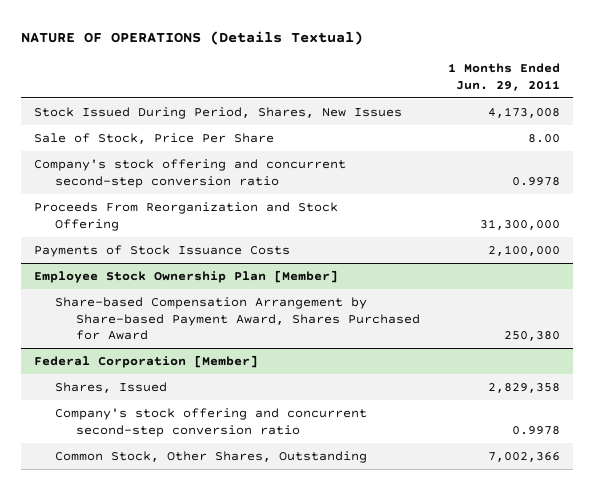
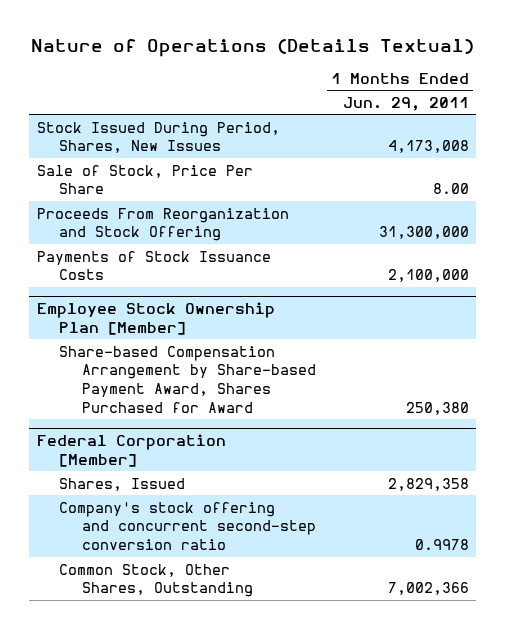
- NATURE OF OPERATIONS (Details Textual)
+ Nature of Operations (Details Textual)
- Company's stock offering and concurrent second-step conversion ratio | 0.9978

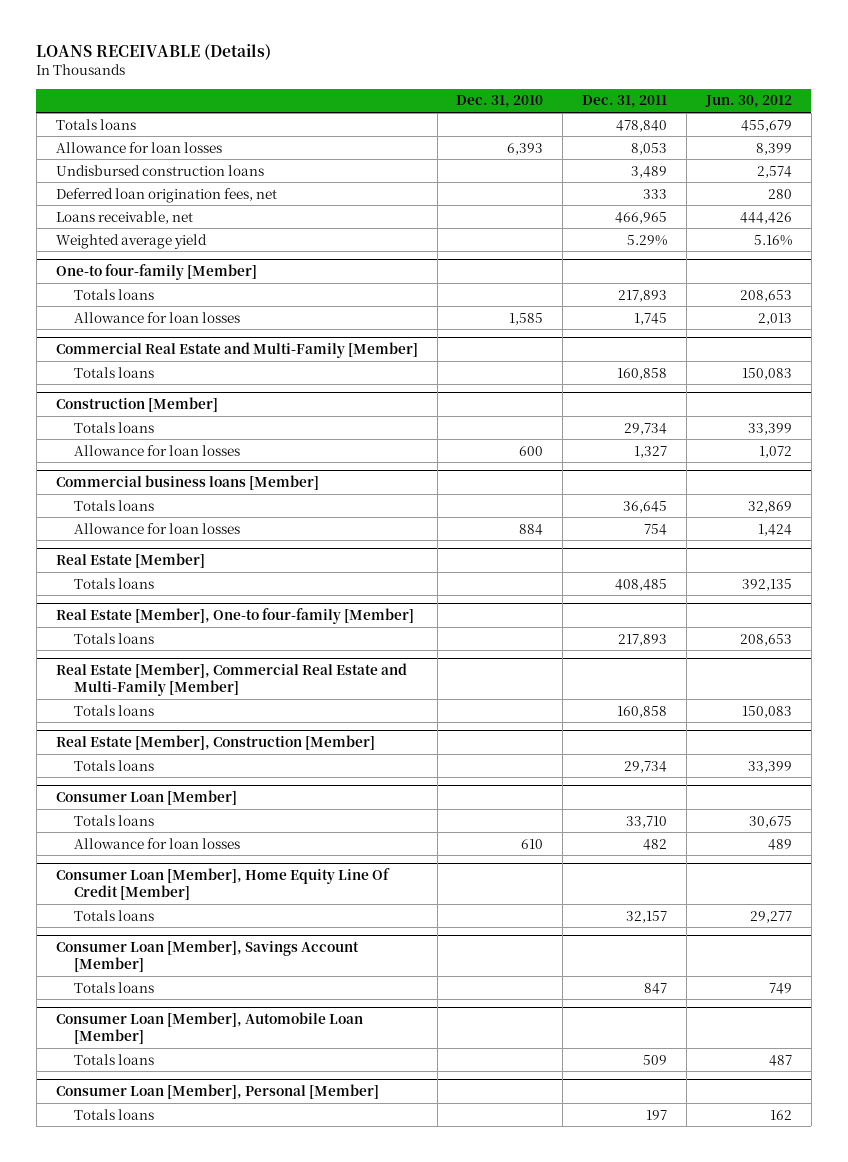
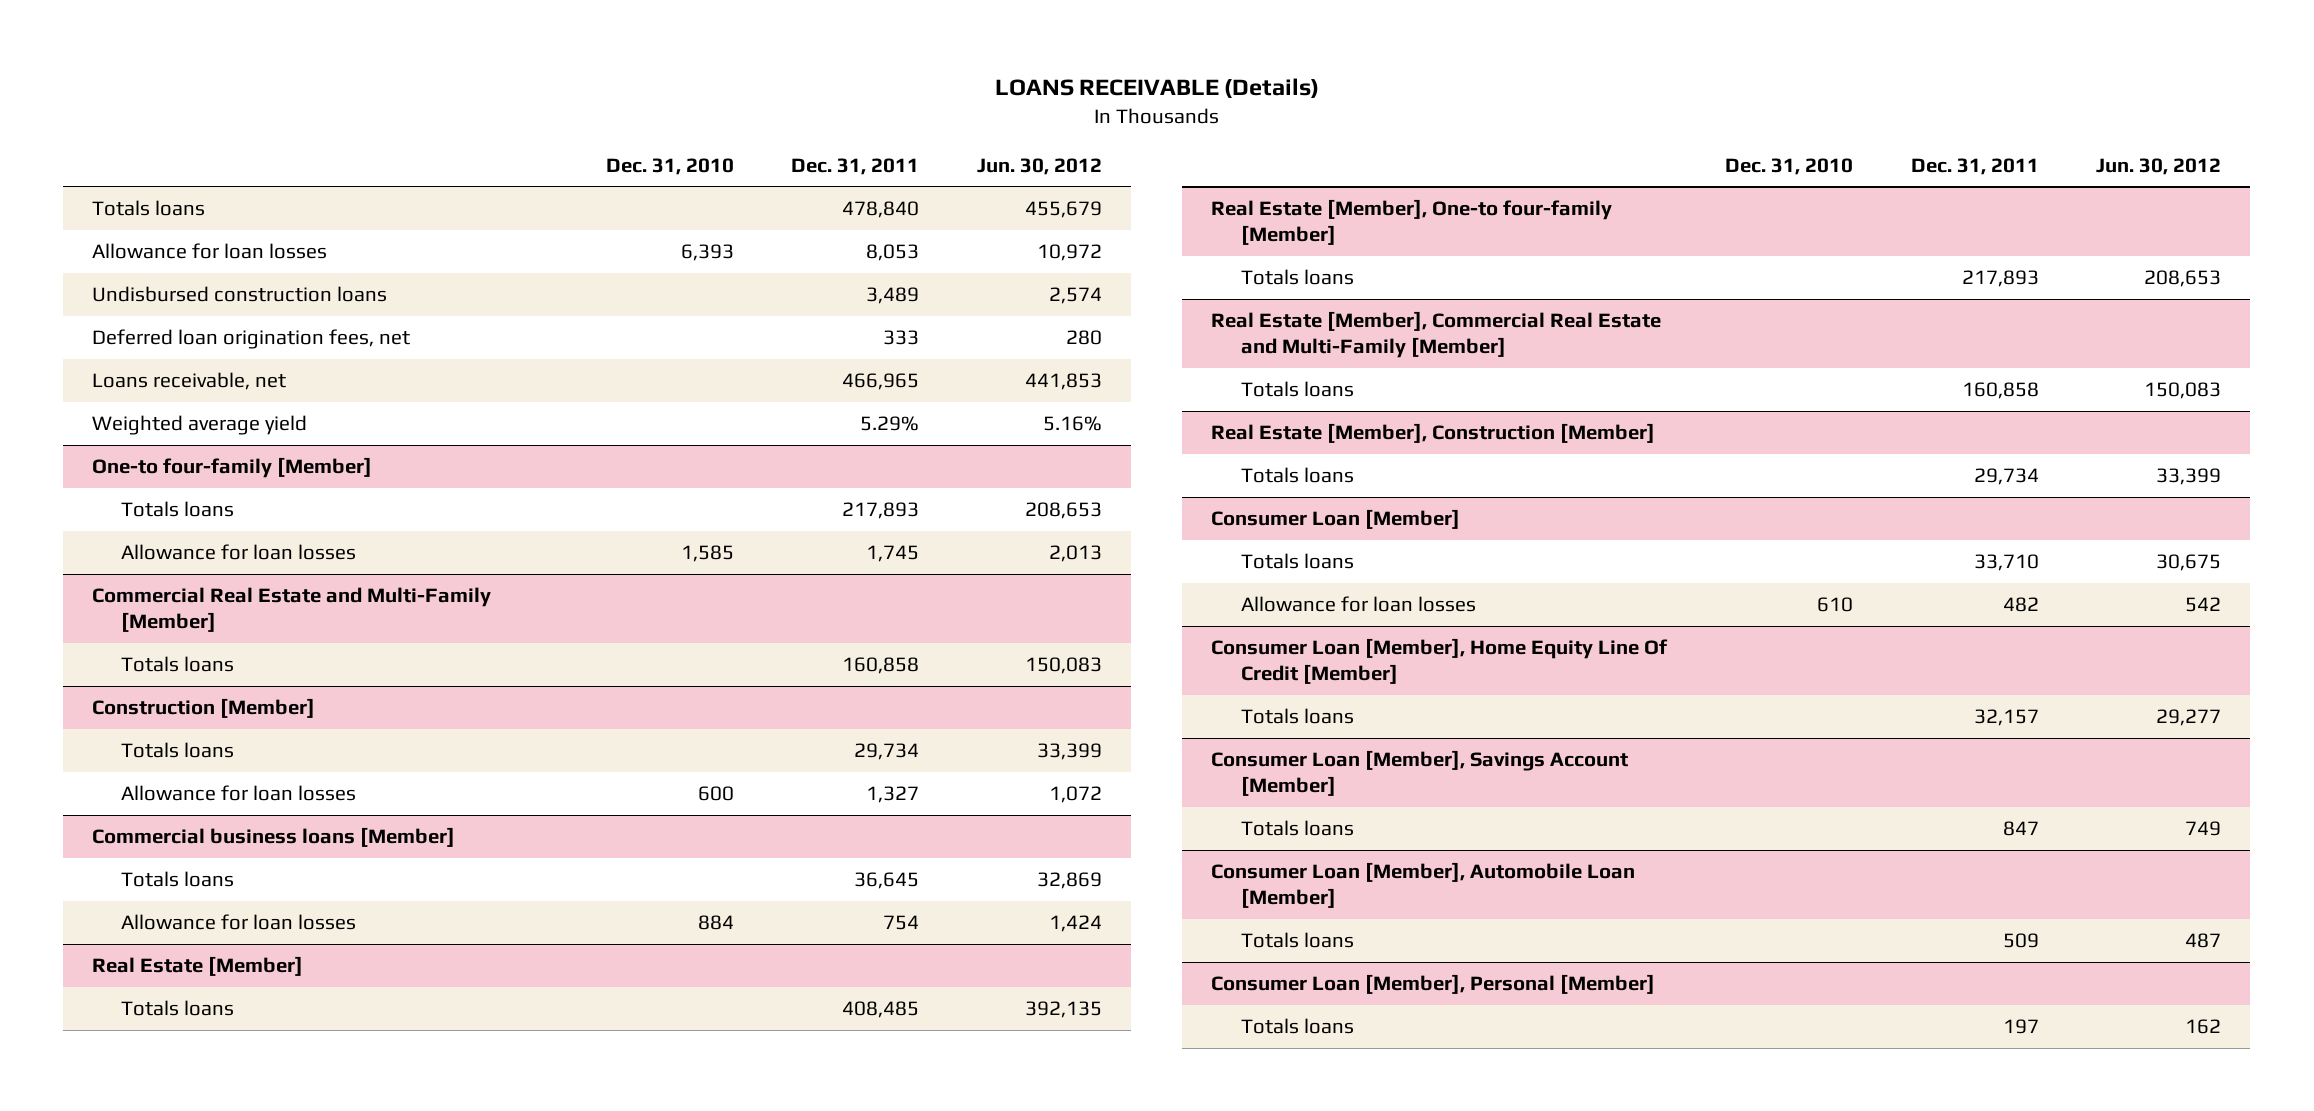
- Allowance for loan losses | 6,393 | 8,053 | 8,399
+ Allowance for loan losses | 6,393 | 8,053 | 10,972
- Loans receivable, net | | 466,965 | 444,426
+ Loans receivable, net | | 466,965 | 441,853
@ Consumer Loan [Member]
- Allowance for loan losses | 610 | 482 | 489
+ Allowance for loan losses | 610 | 482 | 542

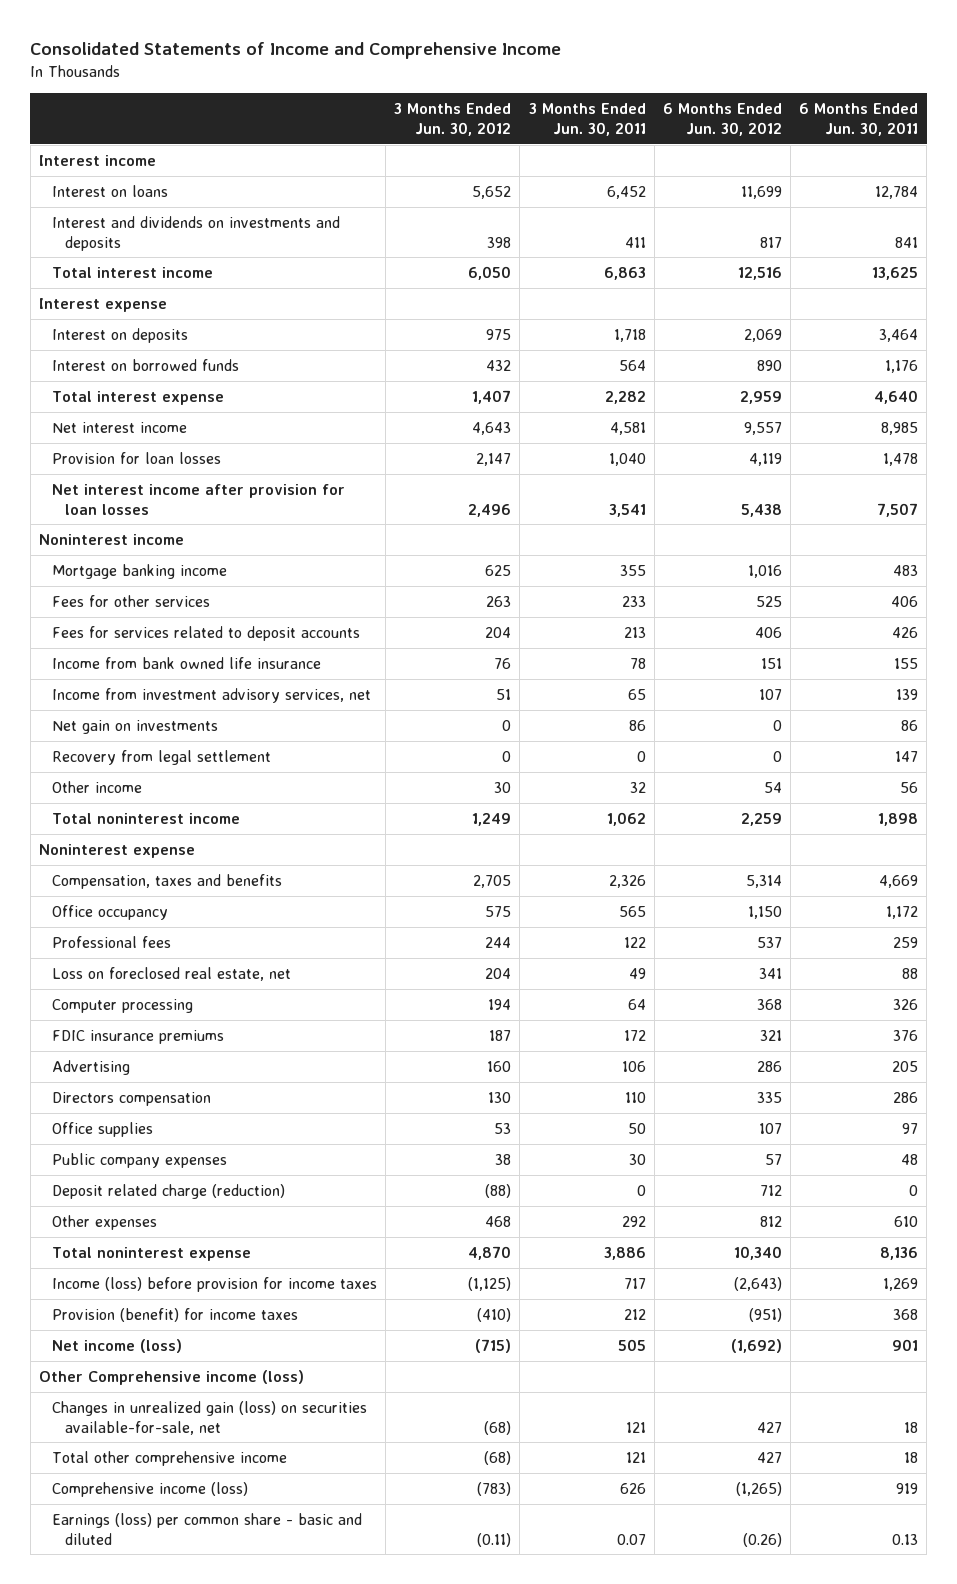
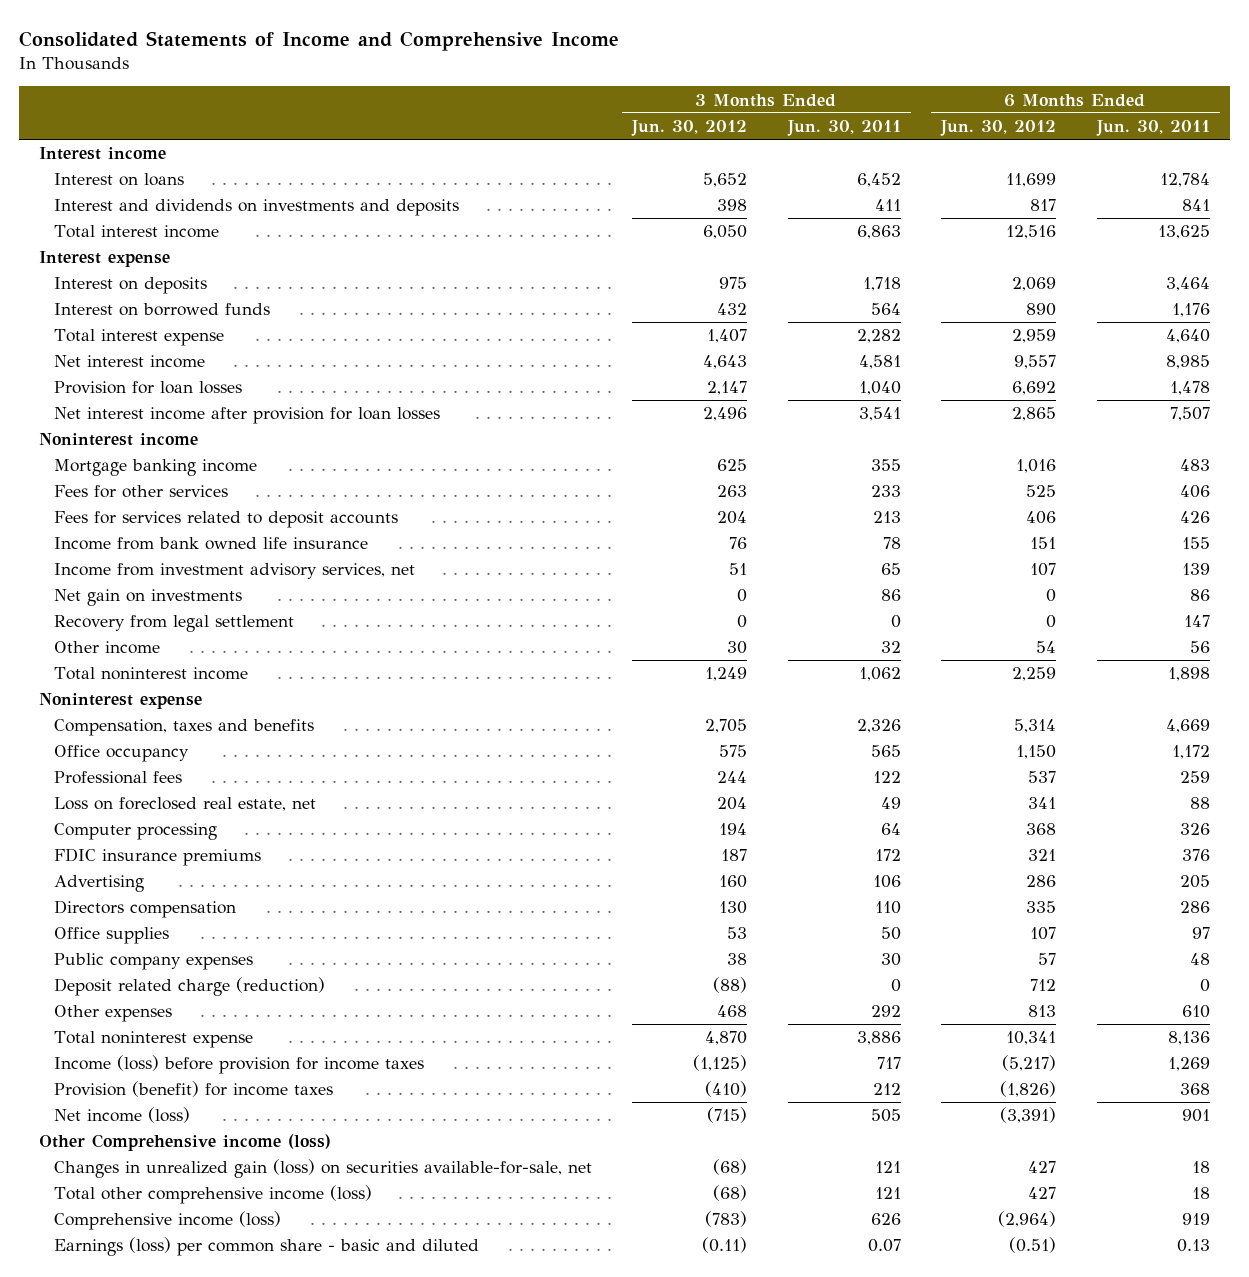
- Provision for loan losses | 2,147 | 1,040 | 4,119 | 1,478
- Net interest income after provision for loan losses | 2,496 | 3,541 | 5,438 | 7,507
+ Provision for loan losses | 2,147 | 1,040 | 6,692 | 1,478
+ Net interest income after provision for loan losses | 2,496 | 3,541 | 2,865 | 7,507
- Other expenses | 468 | 292 | 812 | 610
- Total noninterest expense | 4,870 | 3,886 | 10,340 | 8,136
- Income (loss) before provision for income taxes | (1,125) | 717 | (2,643) | 1,269
- Provision (benefit) for income taxes | (410) | 212 | (951) | 368
- Net income (loss) | (715) | 505 | (1,692) | 901
+ Other expenses | 468 | 292 | 813 | 610
+ Total noninterest expense | 4,870 | 3,886 | 10,341 | 8,136
+ Income (loss) before provision for income taxes | (1,125) | 717 | (5,217) | 1,269
+ Provision (benefit) for income taxes | (410) | 212 | (1,826) | 368
+ Net income (loss) | (715) | 505 | (3,391) | 901
- Total other comprehensive income | (68) | 121 | 427 | 18
- Comprehensive income (loss) | (783) | 626 | (1,265) | 919
- Earnings (loss) per common share - basic and diluted | (0.11) | 0.07 | (0.26) | 0.13
+ Total other comprehensive income (loss) | (68) | 121 | 427 | 18
+ Comprehensive income (loss) | (783) | 626 | (2,964) | 919
+ Earnings (loss) per common share - basic and diluted | (0.11) | 0.07 | (0.51) | 0.13

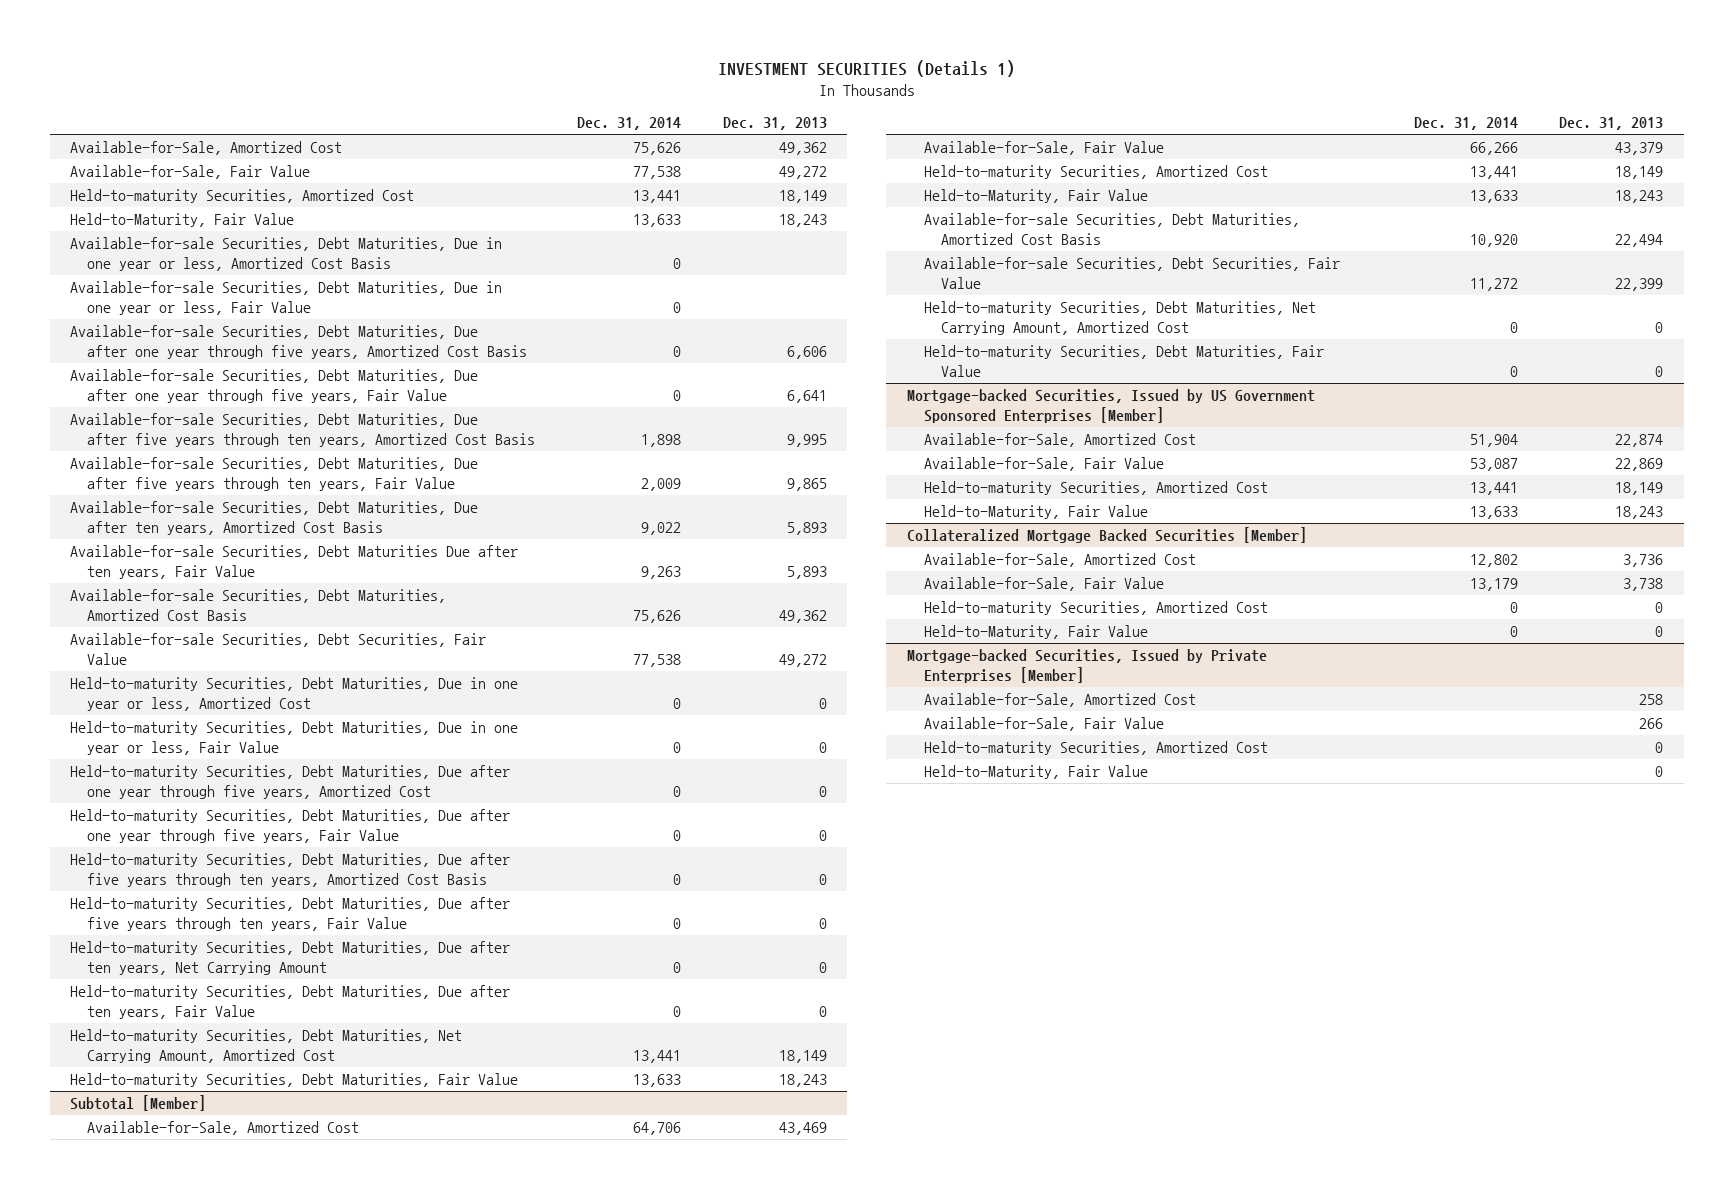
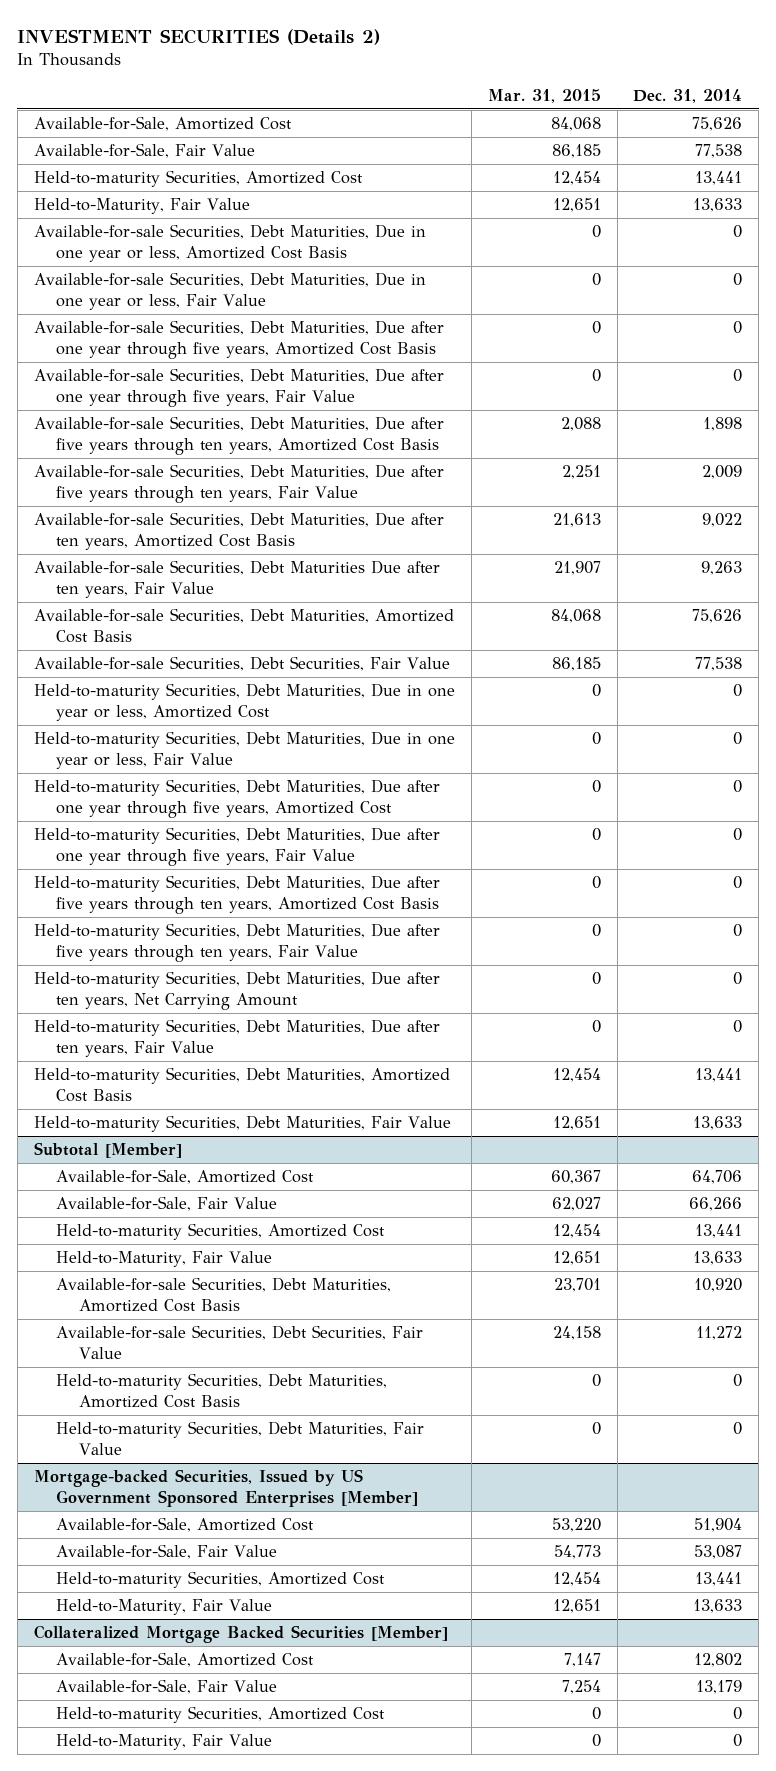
- INVESTMENT SECURITIES (Details 1)
+ INVESTMENT SECURITIES (Details 2)
- | Dec. 31, 2014 | Dec. 31, 2013
+ | Mar. 31, 2015 | Dec. 31, 2014
- Held-to-maturity Securities, Debt Maturities, Net Carrying Amount, Amortized Cost | 13,441 | 18,149
+ Held-to-maturity Securities, Debt Maturities, Amortized Cost Basis | 12,454 | 13,441
@ Subtotal [Member]
- Held-to-maturity Securities, Debt Maturities, Net Carrying Amount, Amortized Cost | 0 | 0
+ Held-to-maturity Securities, Debt Maturities, Amortized Cost Basis | 0 | 0
- Mortgage-backed Securities, Issued by Private Enterprises [Member]
- Available-for-Sale, Amortized Cost | | 258
- Available-for-Sale, Fair Value | | 266
- Held-to-maturity Securities, Amortized Cost | | 0
- Held-to-Maturity, Fair Value | | 0

